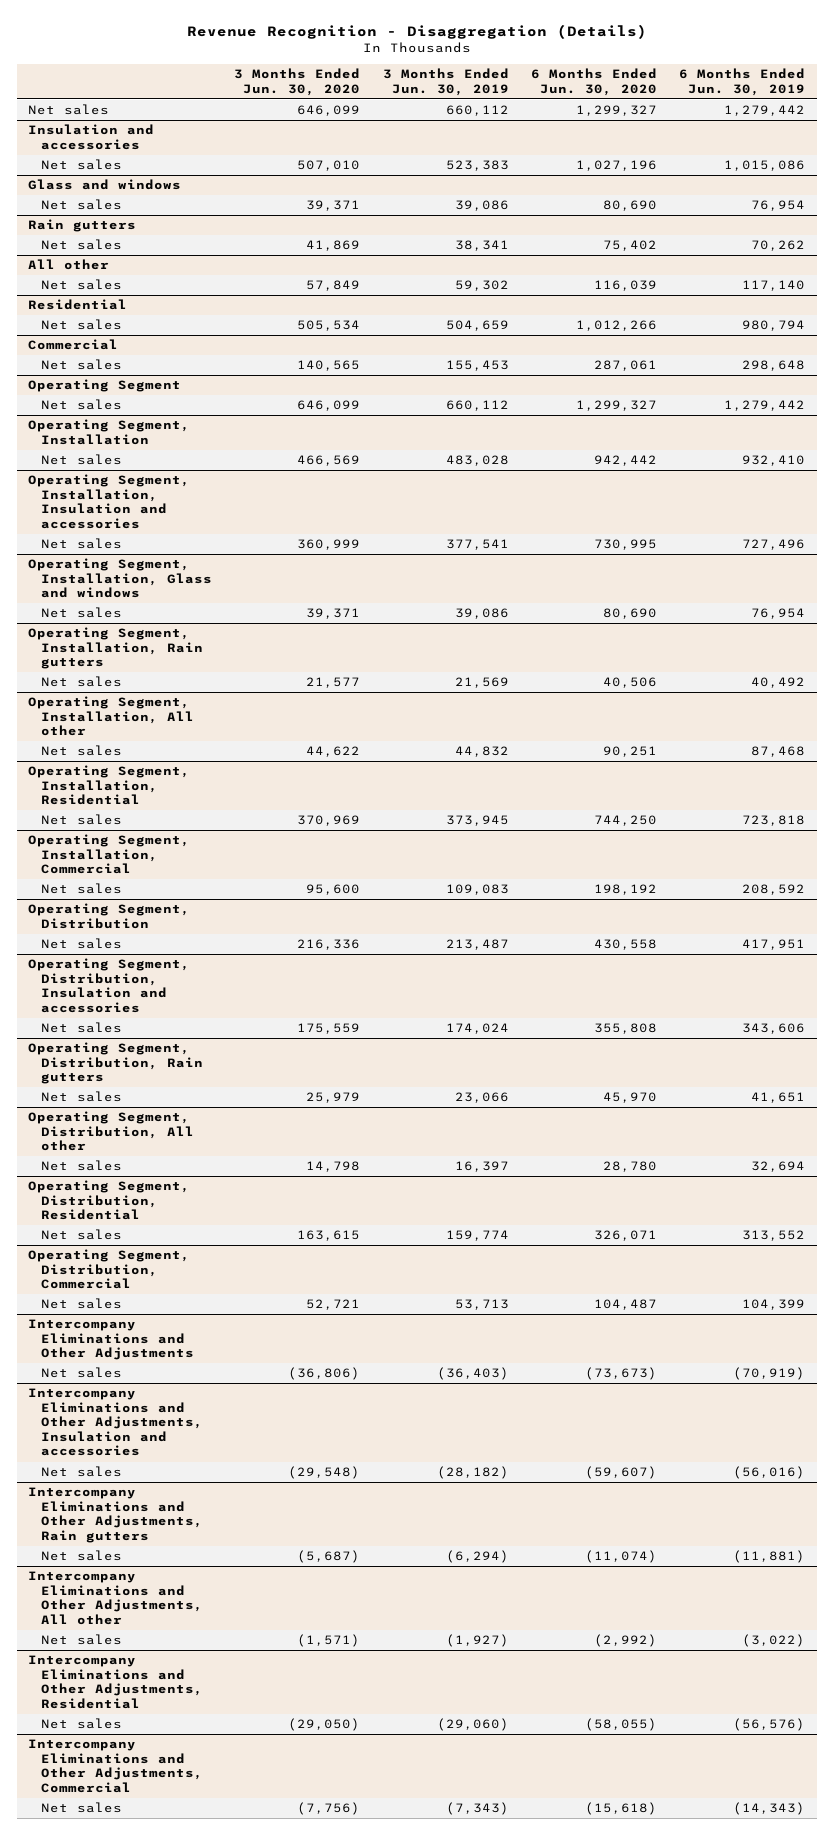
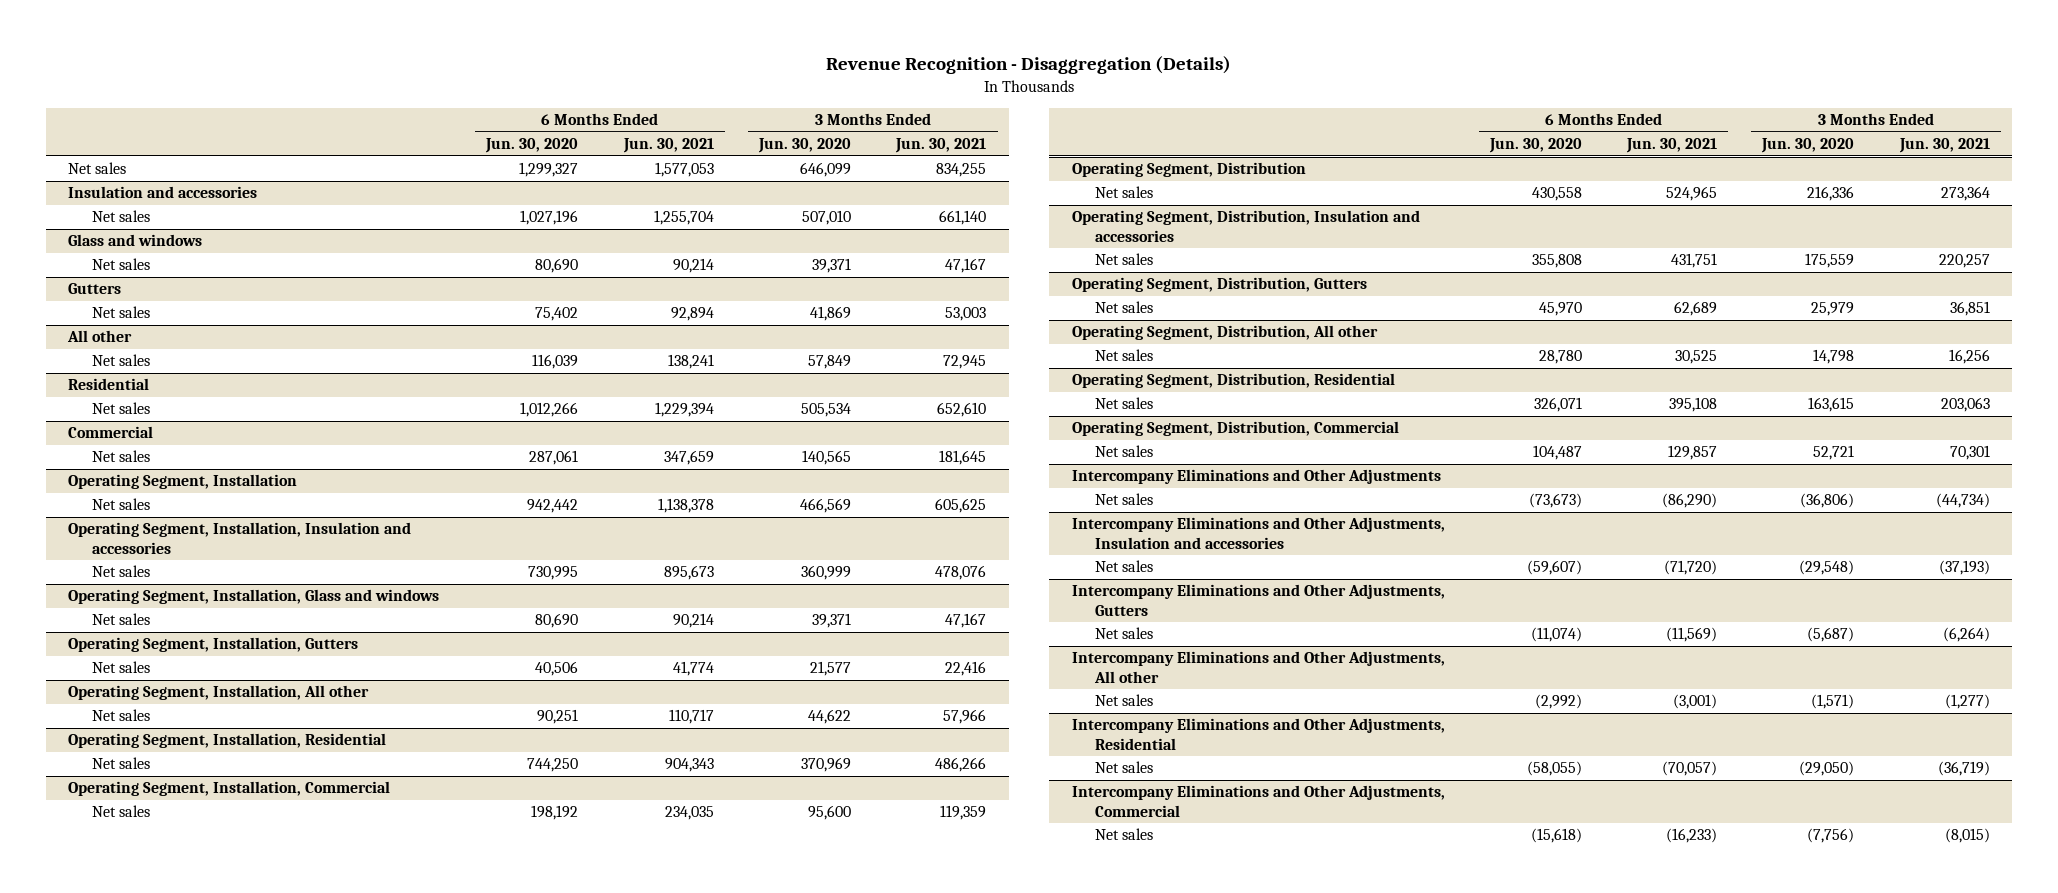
- | 3 Months Ended Jun. 30, 2020 | 3 Months Ended Jun. 30, 2019 | 6 Months Ended Jun. 30, 2020 | 6 Months Ended Jun. 30, 2019
+ | 6 Months Ended Jun. 30, 2020 | 6 Months Ended Jun. 30, 2021 | 3 Months Ended Jun. 30, 2020 | 3 Months Ended Jun. 30, 2021
- Rain gutters
+ Gutters
- Operating Segment
- Net sales | 646,099 | 660,112 | 1,299,327 | 1,279,442
- Operating Segment, Installation, Rain gutters
+ Operating Segment, Installation, Gutters
- Operating Segment, Distribution, Rain gutters
+ Operating Segment, Distribution, Gutters
- Intercompany Eliminations and Other Adjustments, Rain gutters
+ Intercompany Eliminations and Other Adjustments, Gutters

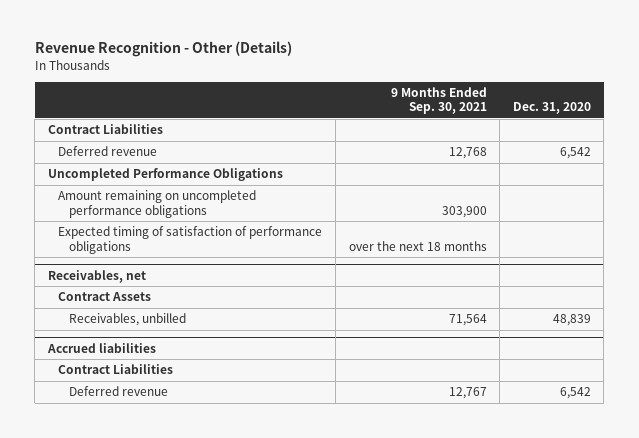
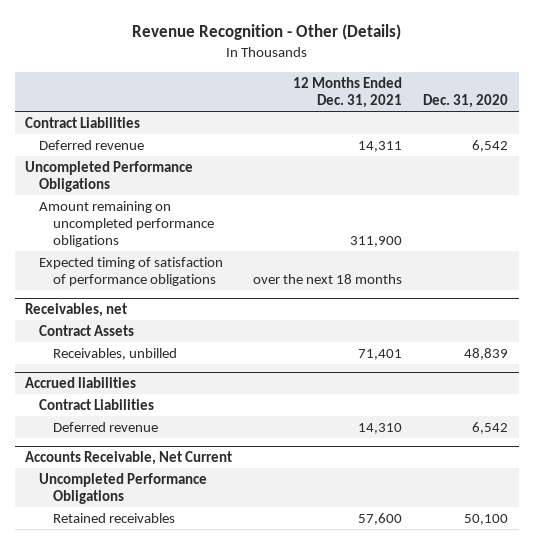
- | 9 Months Ended Sep. 30, 2021 | Dec. 31, 2020
+ | 12 Months Ended Dec. 31, 2021 | Dec. 31, 2020
+ Accounts Receivable, Net Current
+ Uncompleted Performance Obligations
+ Retained receivables | 57,600 | 50,100

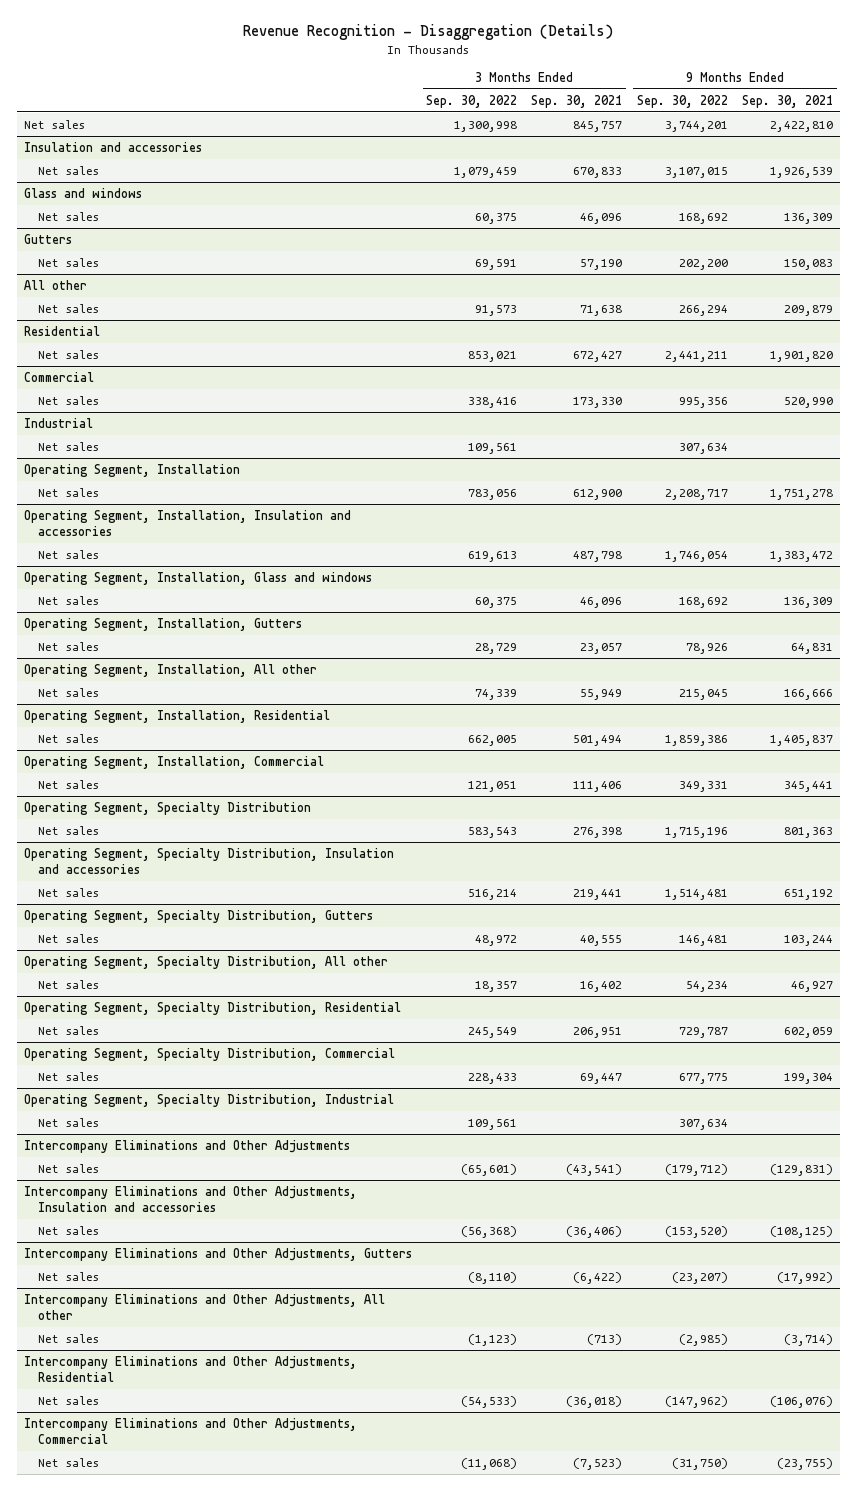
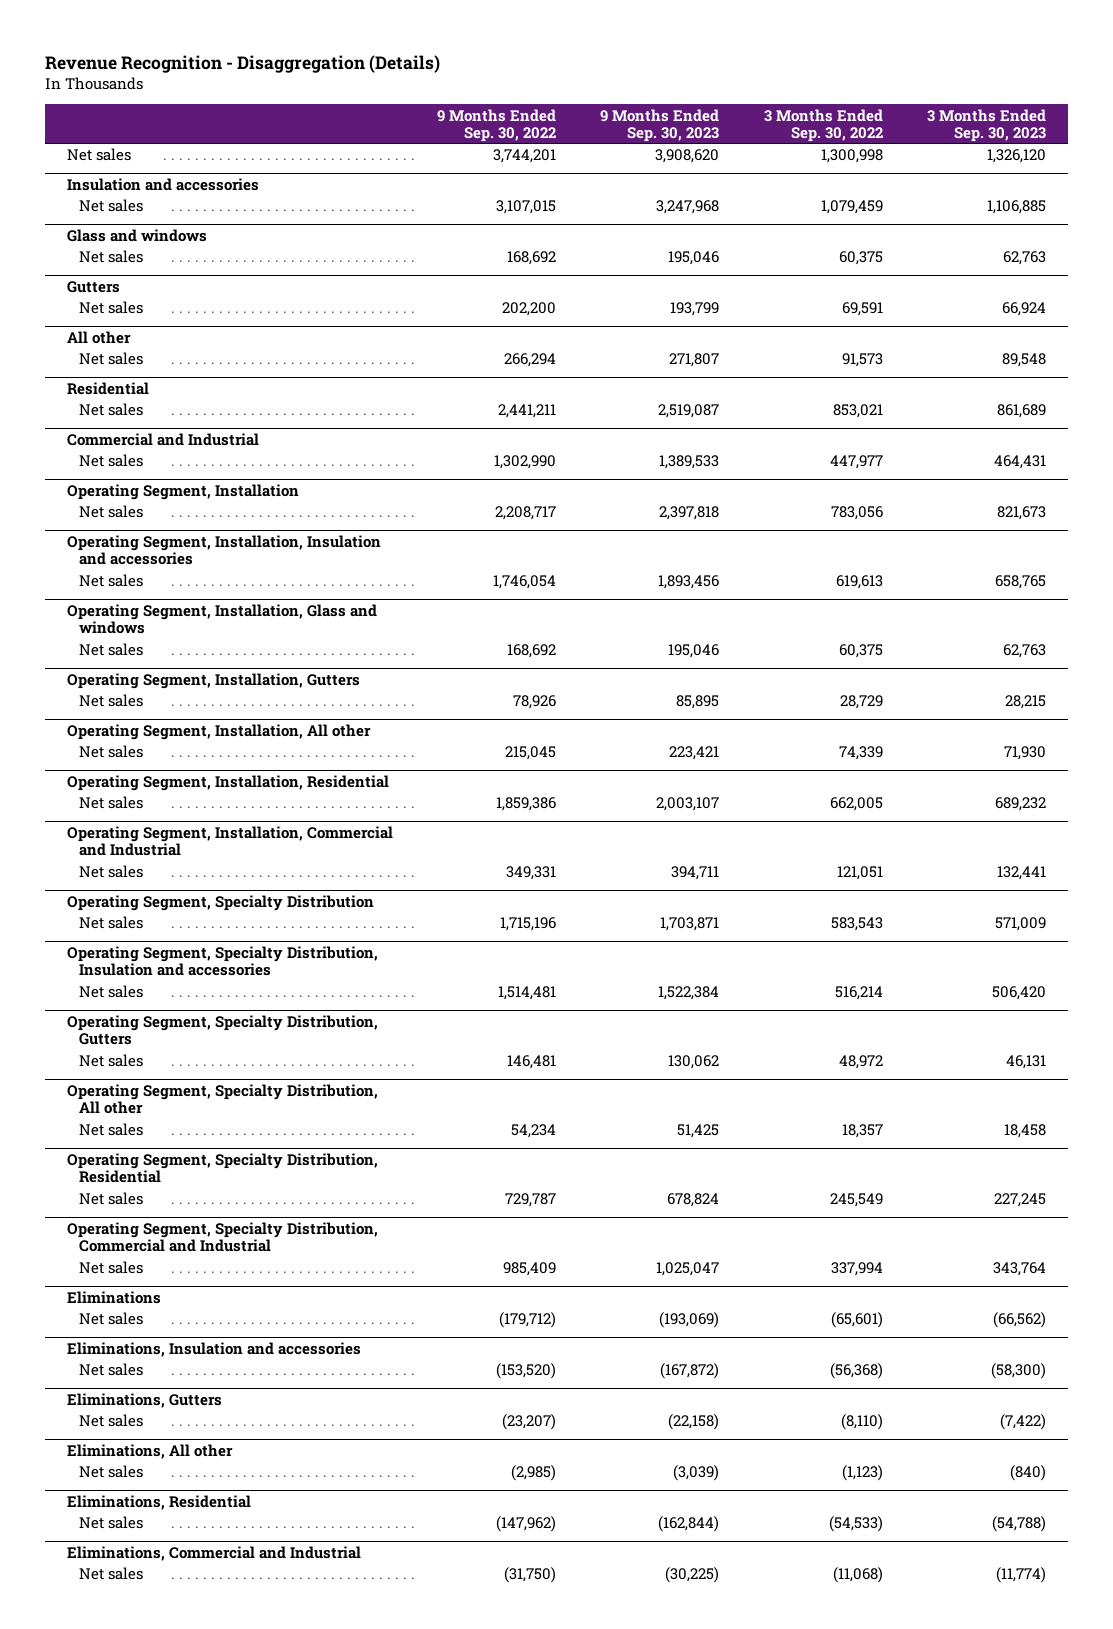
- | 3 Months Ended Sep. 30, 2022 | 3 Months Ended Sep. 30, 2021 | 9 Months Ended Sep. 30, 2022 | 9 Months Ended Sep. 30, 2021
+ | 9 Months Ended Sep. 30, 2022 | 9 Months Ended Sep. 30, 2023 | 3 Months Ended Sep. 30, 2022 | 3 Months Ended Sep. 30, 2023
- Commercial
- Net sales | 338,416 | 173,330 | 995,356 | 520,990
- Industrial
- Net sales | 109,561 | | 307,634 |
+ Commercial and Industrial
+ Net sales | 1,302,990 | 1,389,533 | 447,977 | 464,431
- Operating Segment, Installation, Commercial
+ Operating Segment, Installation, Commercial and Industrial
- Operating Segment, Specialty Distribution, Commercial
- Net sales | 228,433 | 69,447 | 677,775 | 199,304
- Operating Segment, Specialty Distribution, Industrial
- Net sales | 109,561 | | 307,634 |
- Intercompany Eliminations and Other Adjustments
+ Operating Segment, Specialty Distribution, Commercial and Industrial
+ Net sales | 985,409 | 1,025,047 | 337,994 | 343,764
+ Eliminations
- Intercompany Eliminations and Other Adjustments, Insulation and accessories
+ Eliminations, Insulation and accessories
- Intercompany Eliminations and Other Adjustments, Gutters
+ Eliminations, Gutters
- Intercompany Eliminations and Other Adjustments, All other
+ Eliminations, All other
- Intercompany Eliminations and Other Adjustments, Residential
+ Eliminations, Residential
- Intercompany Eliminations and Other Adjustments, Commercial
+ Eliminations, Commercial and Industrial

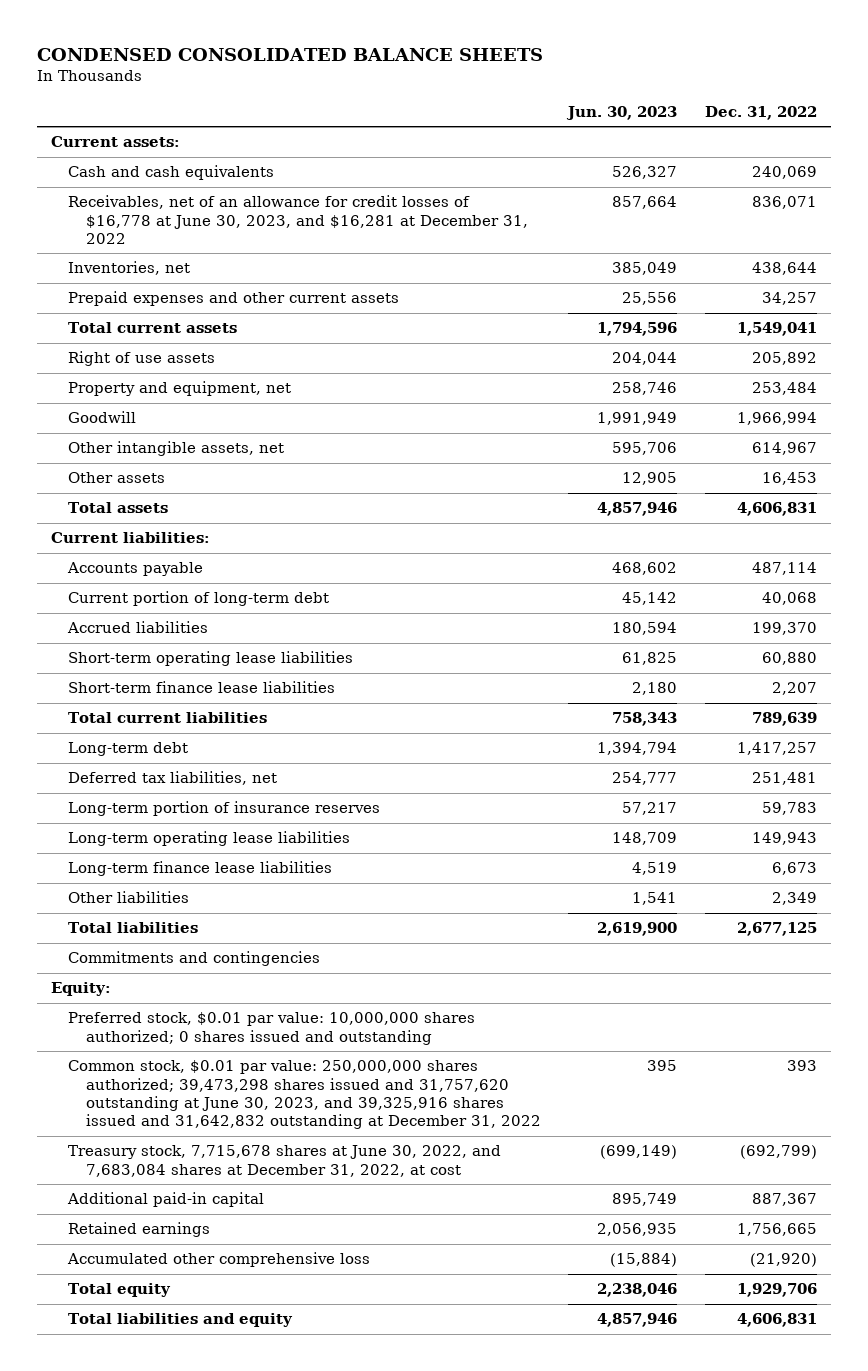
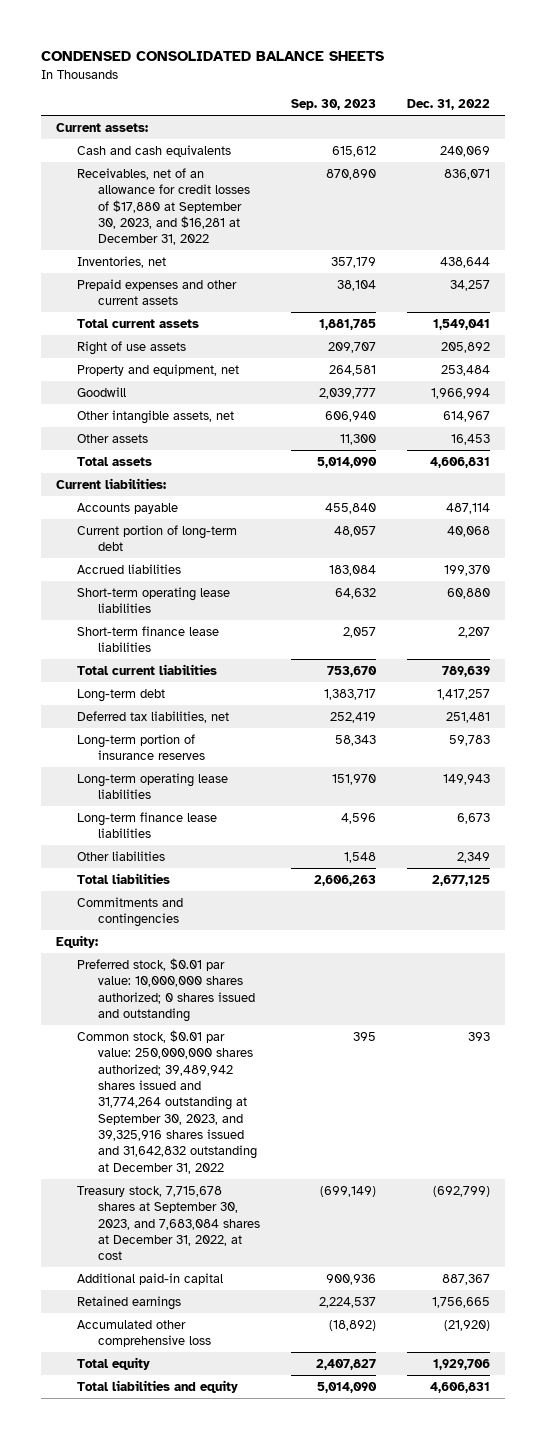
- | Jun. 30, 2023 | Dec. 31, 2022
+ | Sep. 30, 2023 | Dec. 31, 2022
- Receivables, net of an allowance for credit losses of $16,778 at June 30, 2023, and $16,281 at December 31, 2022 | 857,664 | 836,071
+ Receivables, net of an allowance for credit losses of $17,880 at September 30, 2023, and $16,281 at December 31, 2022 | 870,890 | 836,071
- Common stock, $0.01 par value: 250,000,000 shares authorized; 39,473,298 shares issued and 31,757,620 outstanding at June 30, 2023, and 39,325,916 shares issued and 31,642,832 outstanding at December 31, 2022 | 395 | 393
- Treasury stock, 7,715,678 shares at June 30, 2022, and 7,683,084 shares at December 31, 2022, at cost | (699,149) | (692,799)
+ Common stock, $0.01 par value: 250,000,000 shares authorized; 39,489,942 shares issued and 31,774,264 outstanding at September 30, 2023, and 39,325,916 shares issued and 31,642,832 outstanding at December 31, 2022 | 395 | 393
+ Treasury stock, 7,715,678 shares at September 30, 2023, and 7,683,084 shares at December 31, 2022, at cost | (699,149) | (692,799)

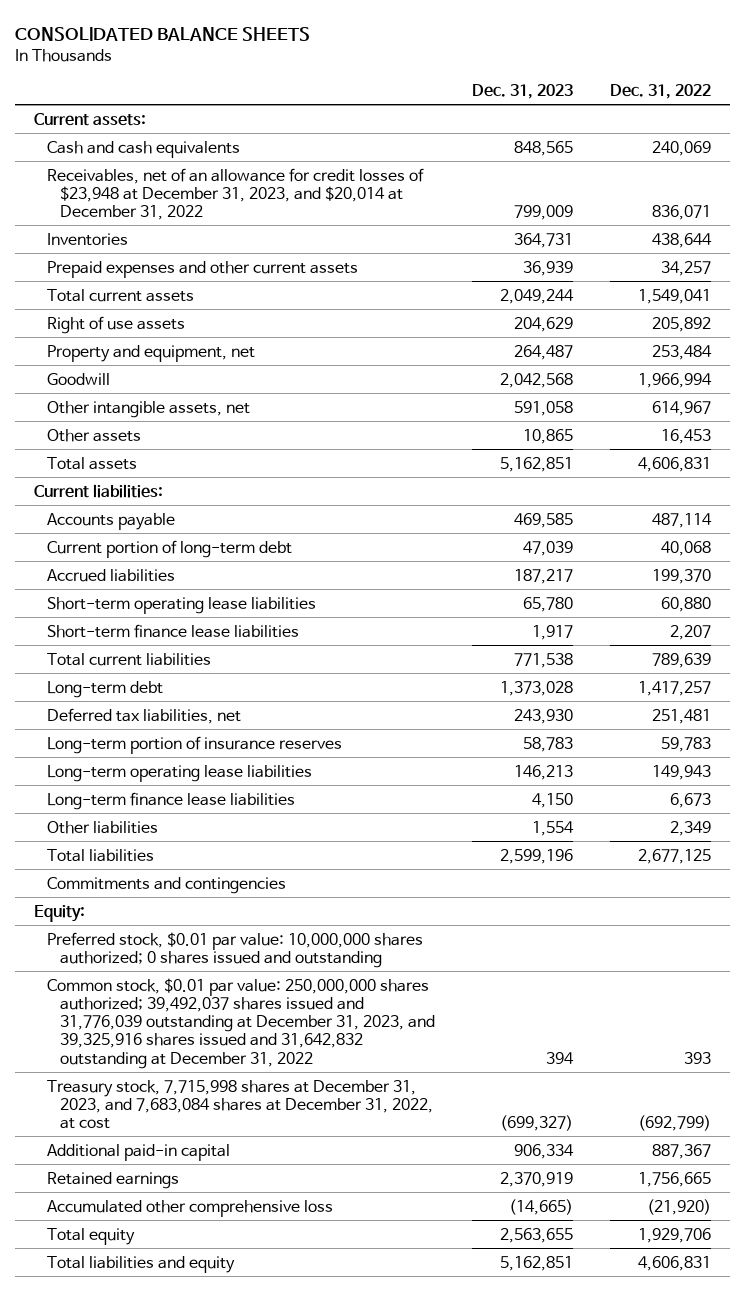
- CONDENSED CONSOLIDATED BALANCE SHEETS
+ CONSOLIDATED BALANCE SHEETS
- | Sep. 30, 2023 | Dec. 31, 2022
+ | Dec. 31, 2023 | Dec. 31, 2022
- Receivables, net of an allowance for credit losses of $17,880 at September 30, 2023, and $16,281 at December 31, 2022 | 870,890 | 836,071
- Inventories, net | 357,179 | 438,644
+ Receivables, net of an allowance for credit losses of $23,948 at December 31, 2023, and $20,014 at December 31, 2022 | 799,009 | 836,071
+ Inventories | 364,731 | 438,644
- Common stock, $0.01 par value: 250,000,000 shares authorized; 39,489,942 shares issued and 31,774,264 outstanding at September 30, 2023, and 39,325,916 shares issued and 31,642,832 outstanding at December 31, 2022 | 395 | 393
- Treasury stock, 7,715,678 shares at September 30, 2023, and 7,683,084 shares at December 31, 2022, at cost | (699,149) | (692,799)
+ Common stock, $0.01 par value: 250,000,000 shares authorized; 39,492,037 shares issued and 31,776,039 outstanding at December 31, 2023, and 39,325,916 shares issued and 31,642,832 outstanding at December 31, 2022 | 394 | 393
+ Treasury stock, 7,715,998 shares at December 31, 2023, and 7,683,084 shares at December 31, 2022, at cost | (699,327) | (692,799)

